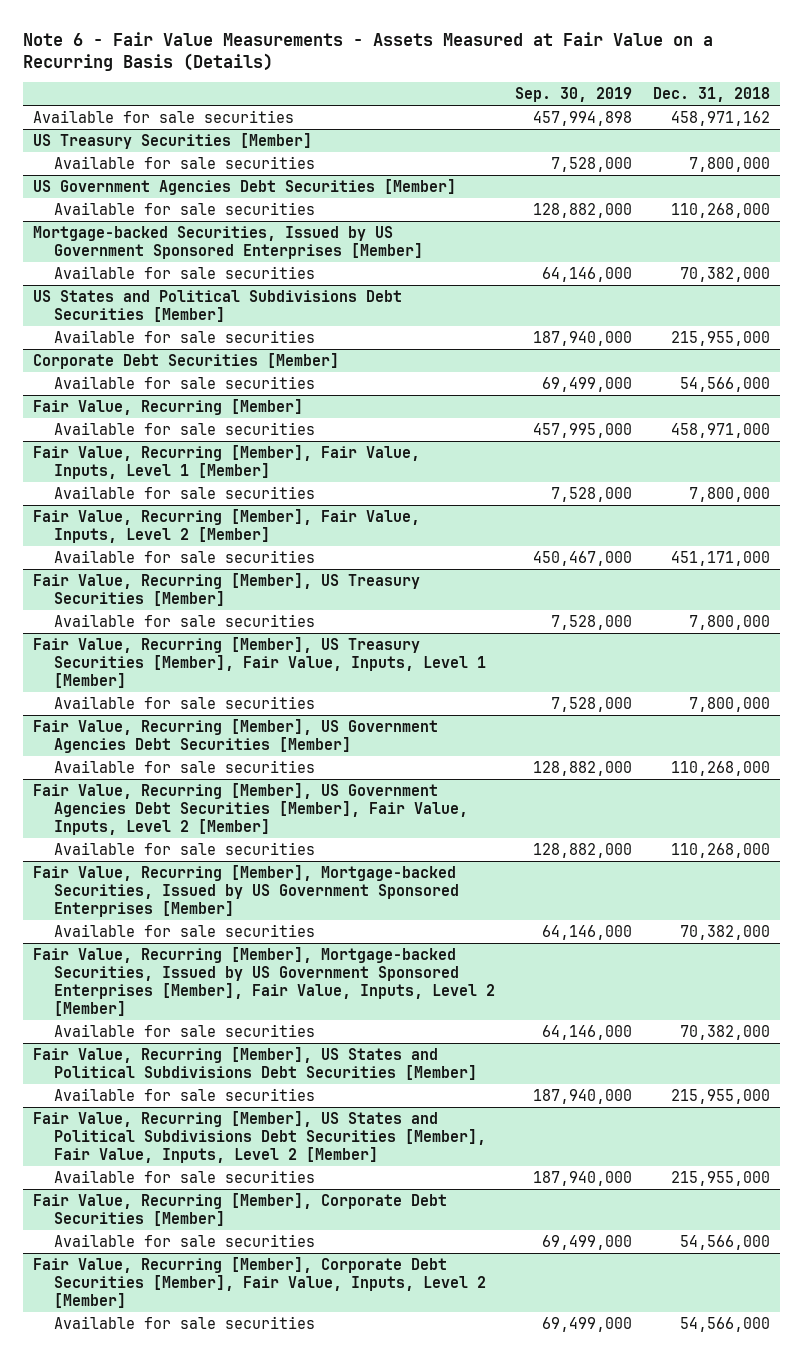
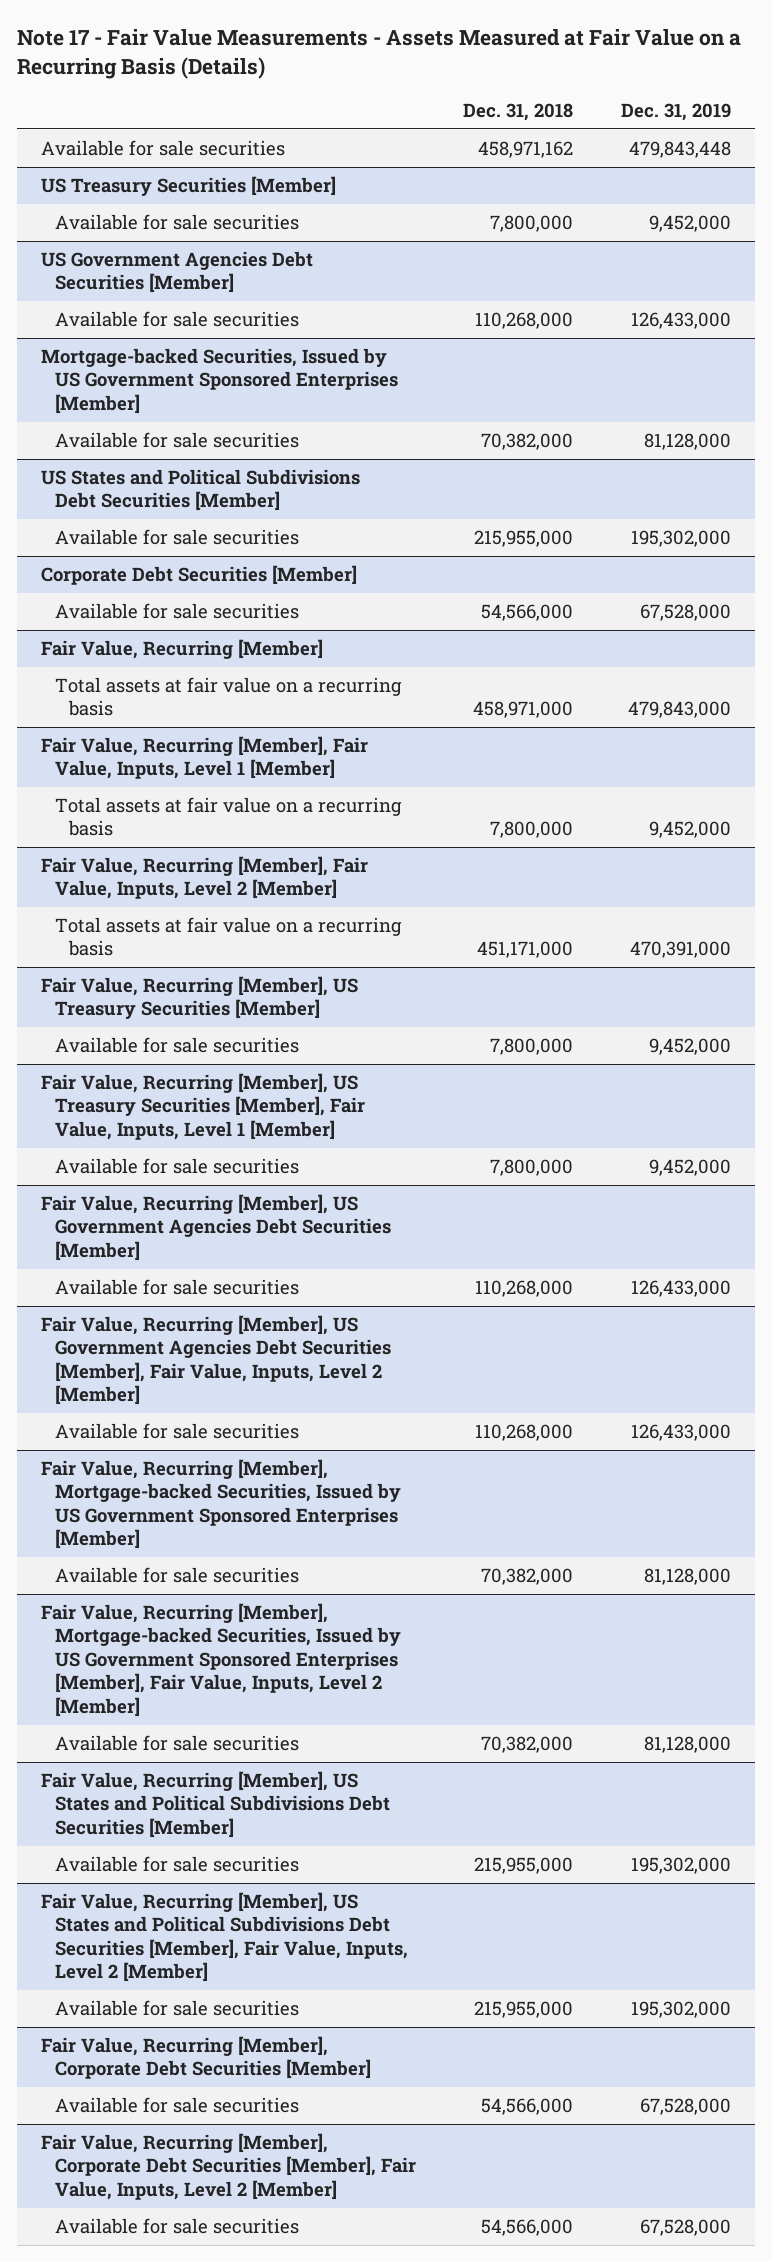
- Note 6 - Fair Value Measurements - Assets Measured at Fair Value on a Recurring Basis (Details)
+ Note 17 - Fair Value Measurements - Assets Measured at Fair Value on a Recurring Basis (Details)
- | Sep. 30, 2019 | Dec. 31, 2018
+ | Dec. 31, 2018 | Dec. 31, 2019
@ Fair Value, Recurring [Member]
- Available for sale securities | 457,995,000 | 458,971,000
+ Total assets at fair value on a recurring basis | 458,971,000 | 479,843,000
@ Fair Value, Recurring [Member], Fair Value, Inputs, Level 1 [Member]
- Available for sale securities | 7,528,000 | 7,800,000
+ Total assets at fair value on a recurring basis | 7,800,000 | 9,452,000
@ Fair Value, Recurring [Member], Fair Value, Inputs, Level 2 [Member]
- Available for sale securities | 450,467,000 | 451,171,000
+ Total assets at fair value on a recurring basis | 451,171,000 | 470,391,000

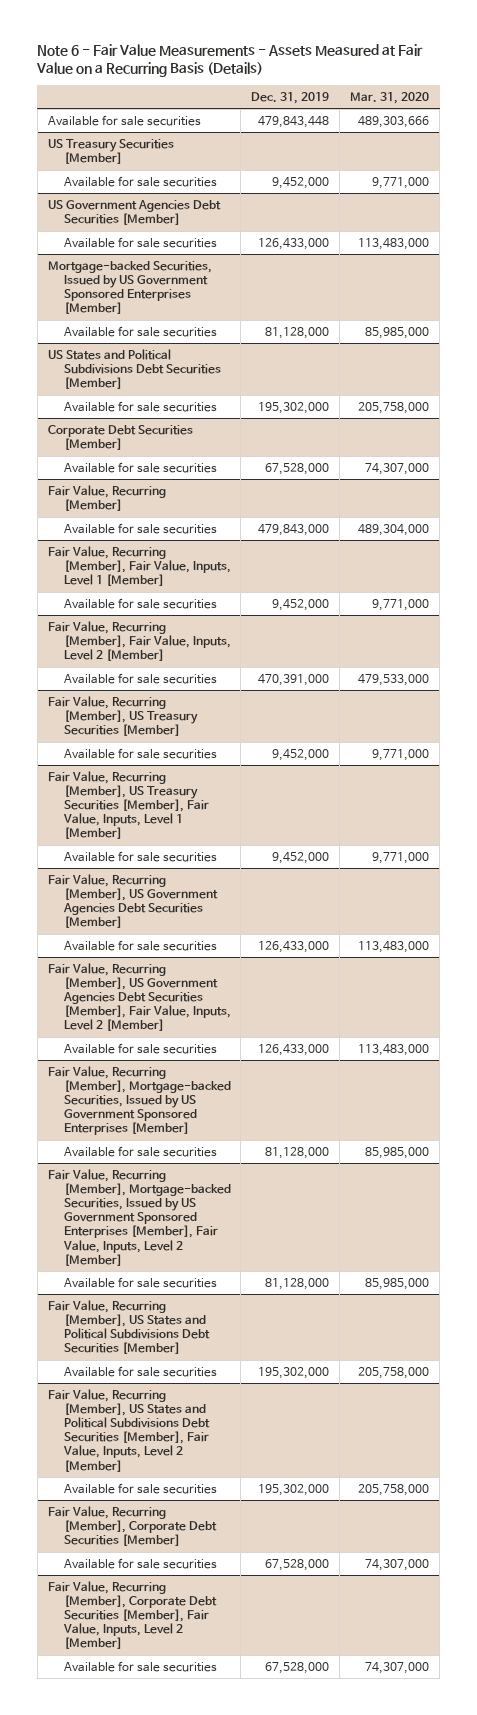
- Note 17 - Fair Value Measurements - Assets Measured at Fair Value on a Recurring Basis (Details)
+ Note 6 - Fair Value Measurements - Assets Measured at Fair Value on a Recurring Basis (Details)
- | Dec. 31, 2018 | Dec. 31, 2019
+ | Dec. 31, 2019 | Mar. 31, 2020
@ Fair Value, Recurring [Member]
- Total assets at fair value on a recurring basis | 458,971,000 | 479,843,000
+ Available for sale securities | 479,843,000 | 489,304,000
@ Fair Value, Recurring [Member], Fair Value, Inputs, Level 1 [Member]
- Total assets at fair value on a recurring basis | 7,800,000 | 9,452,000
+ Available for sale securities | 9,452,000 | 9,771,000
@ Fair Value, Recurring [Member], Fair Value, Inputs, Level 2 [Member]
- Total assets at fair value on a recurring basis | 451,171,000 | 470,391,000
+ Available for sale securities | 470,391,000 | 479,533,000

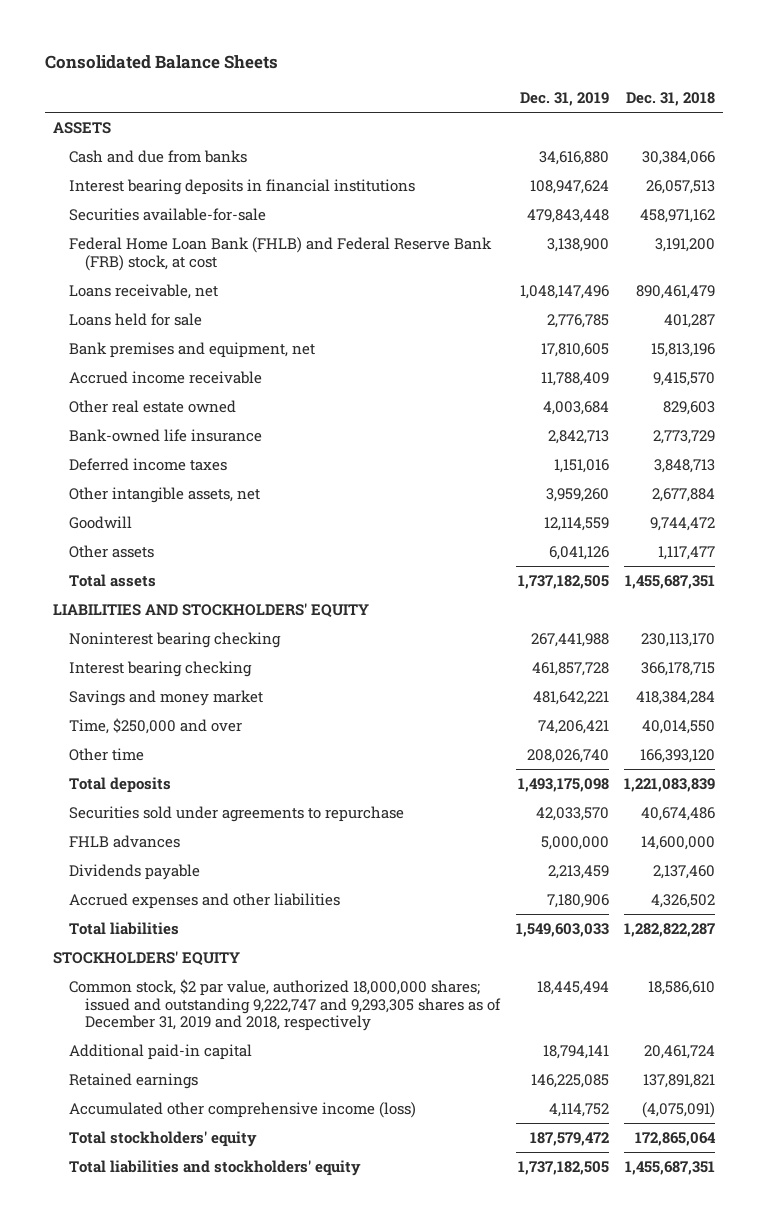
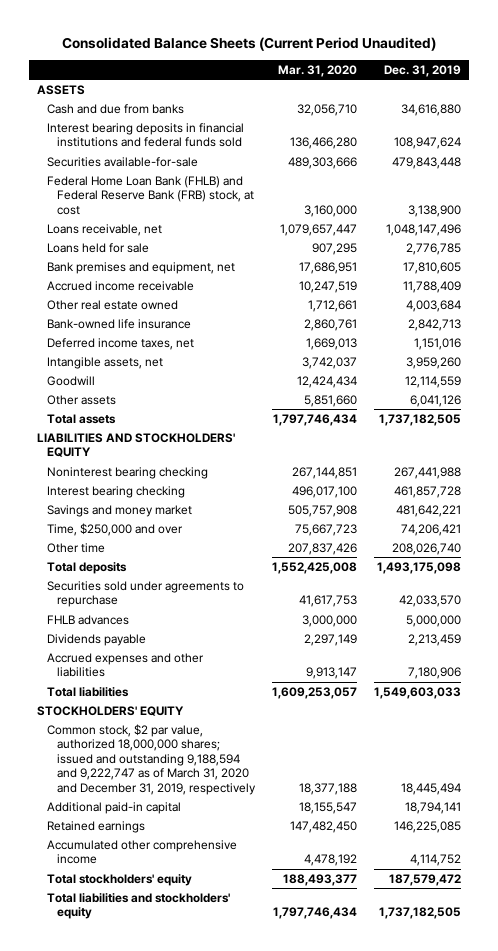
- Consolidated Balance Sheets
+ Consolidated Balance Sheets (Current Period Unaudited)
- | Dec. 31, 2019 | Dec. 31, 2018
+ | Mar. 31, 2020 | Dec. 31, 2019
- Interest bearing deposits in financial institutions | 108,947,624 | 26,057,513
+ Interest bearing deposits in financial institutions and federal funds sold | 136,466,280 | 108,947,624
- Deferred income taxes | 1,151,016 | 3,848,713
- Other intangible assets, net | 3,959,260 | 2,677,884
+ Deferred income taxes, net | 1,669,013 | 1,151,016
+ Intangible assets, net | 3,742,037 | 3,959,260
- Common stock, $2 par value, authorized 18,000,000 shares; issued and outstanding 9,222,747 and 9,293,305 shares as of December 31, 2019 and 2018, respectively | 18,445,494 | 18,586,610
+ Common stock, $2 par value, authorized 18,000,000 shares; issued and outstanding 9,188,594 and 9,222,747 as of March 31, 2020 and December 31, 2019, respectively | 18,377,188 | 18,445,494
- Accumulated other comprehensive income (loss) | 4,114,752 | (4,075,091)
+ Accumulated other comprehensive income | 4,478,192 | 4,114,752

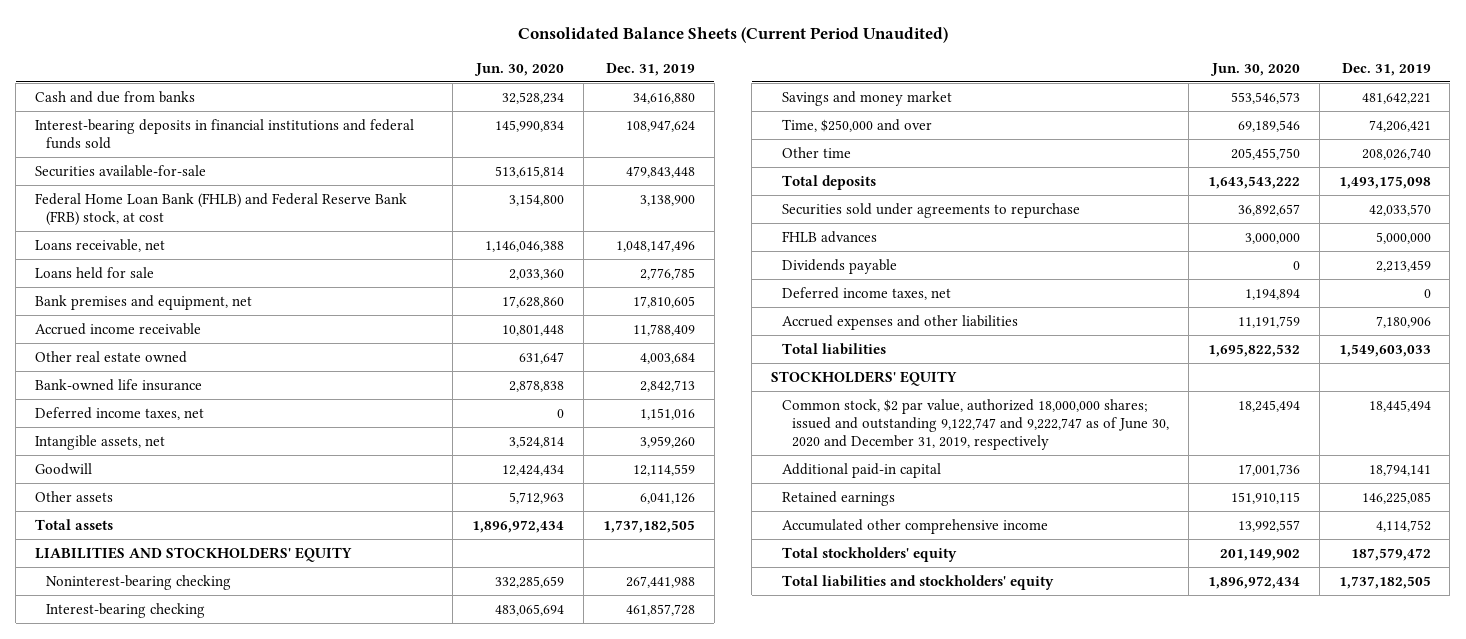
- | Mar. 31, 2020 | Dec. 31, 2019
+ | Jun. 30, 2020 | Dec. 31, 2019
- ASSETS
- Interest bearing deposits in financial institutions and federal funds sold | 136,466,280 | 108,947,624
+ Interest-bearing deposits in financial institutions and federal funds sold | 145,990,834 | 108,947,624
- Noninterest bearing checking | 267,144,851 | 267,441,988
- Interest bearing checking | 496,017,100 | 461,857,728
+ Noninterest-bearing checking | 332,285,659 | 267,441,988
+ Interest-bearing checking | 483,065,694 | 461,857,728
+ Deferred income taxes, net | 1,194,894 | 0
- Common stock, $2 par value, authorized 18,000,000 shares; issued and outstanding 9,188,594 and 9,222,747 as of March 31, 2020 and December 31, 2019, respectively | 18,377,188 | 18,445,494
+ Common stock, $2 par value, authorized 18,000,000 shares; issued and outstanding 9,122,747 and 9,222,747 as of June 30, 2020 and December 31, 2019, respectively | 18,245,494 | 18,445,494

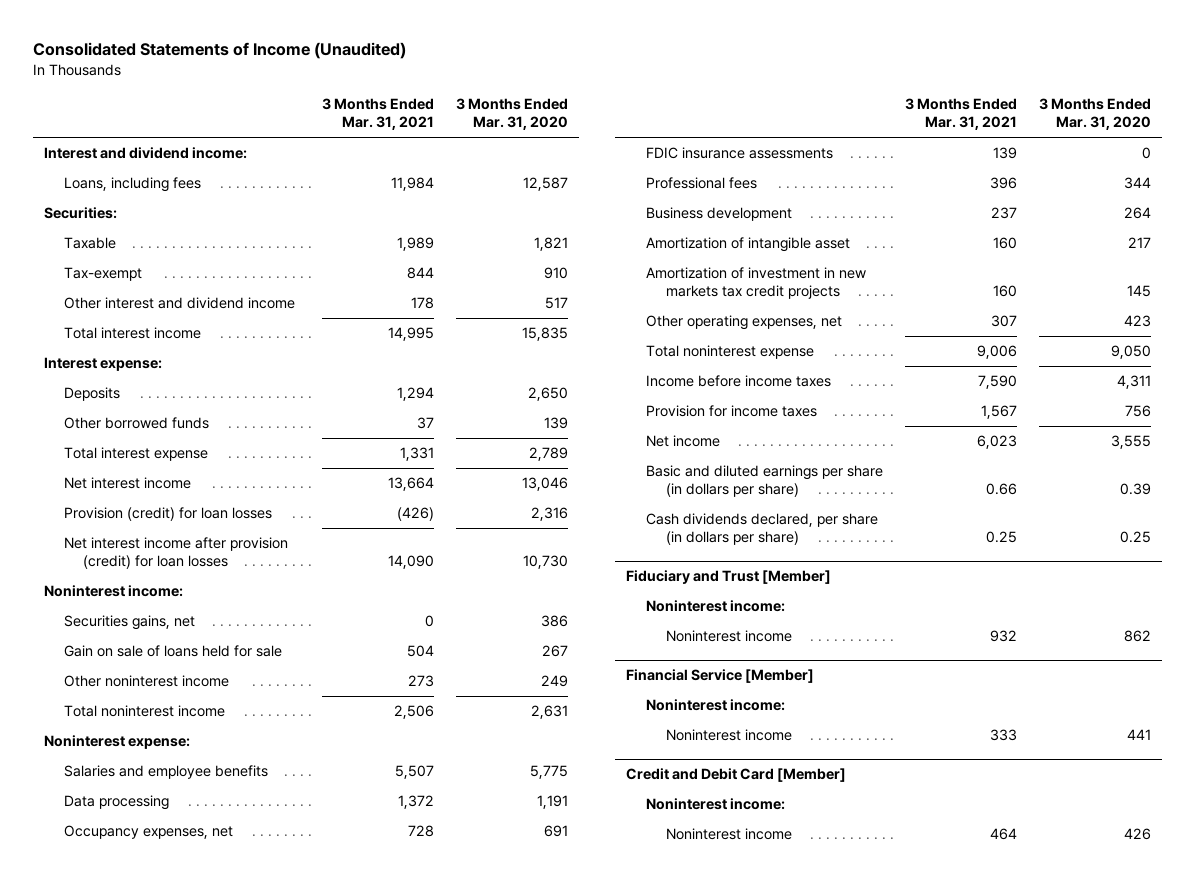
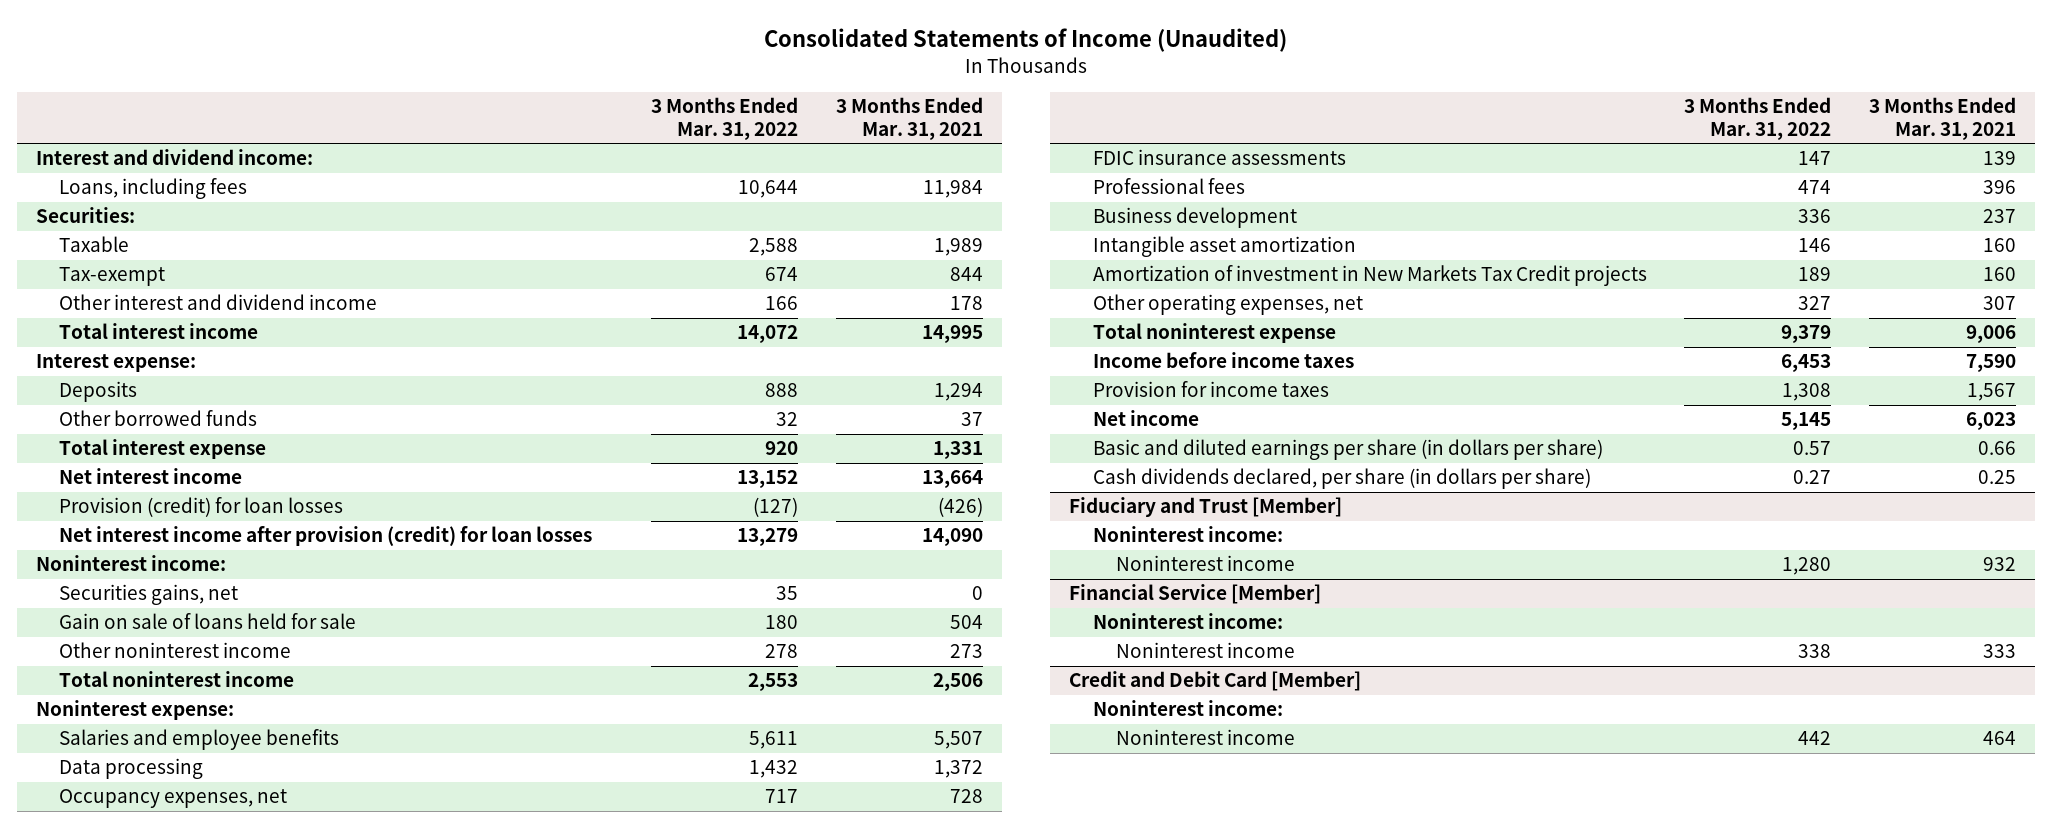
- | 3 Months Ended Mar. 31, 2021 | 3 Months Ended Mar. 31, 2020
+ | 3 Months Ended Mar. 31, 2022 | 3 Months Ended Mar. 31, 2021
- Amortization of intangible asset | 160 | 217
- Amortization of investment in new markets tax credit projects | 160 | 145
+ Intangible asset amortization | 146 | 160
+ Amortization of investment in New Markets Tax Credit projects | 189 | 160

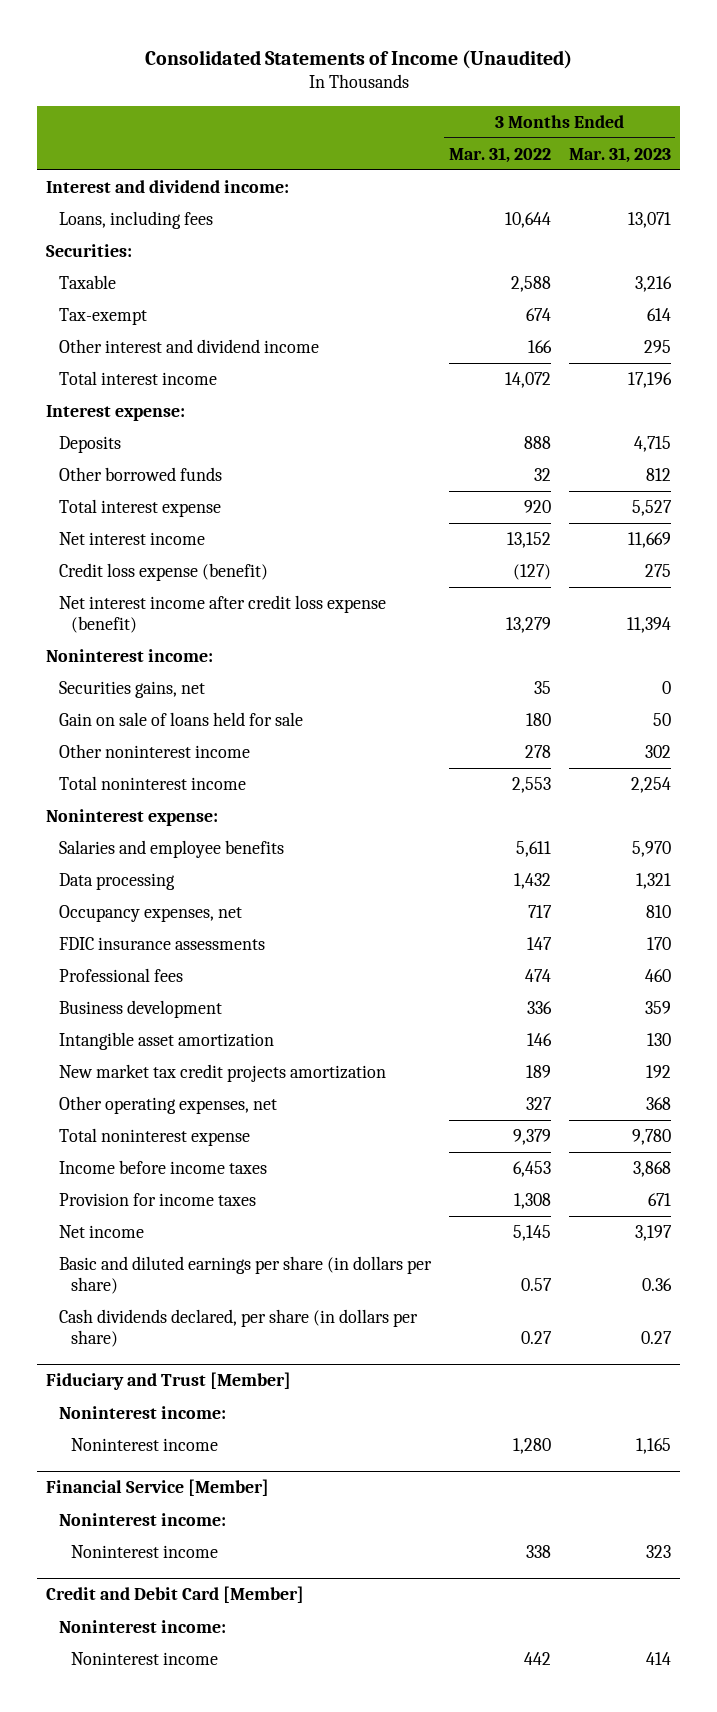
- | 3 Months Ended Mar. 31, 2022 | 3 Months Ended Mar. 31, 2021
+ | 3 Months Ended Mar. 31, 2022 | 3 Months Ended Mar. 31, 2023
- Provision (credit) for loan losses | (127) | (426)
- Net interest income after provision (credit) for loan losses | 13,279 | 14,090
+ Credit loss expense (benefit) | (127) | 275
+ Net interest income after credit loss expense (benefit) | 13,279 | 11,394
- Amortization of investment in New Markets Tax Credit projects | 189 | 160
+ New market tax credit projects amortization | 189 | 192

